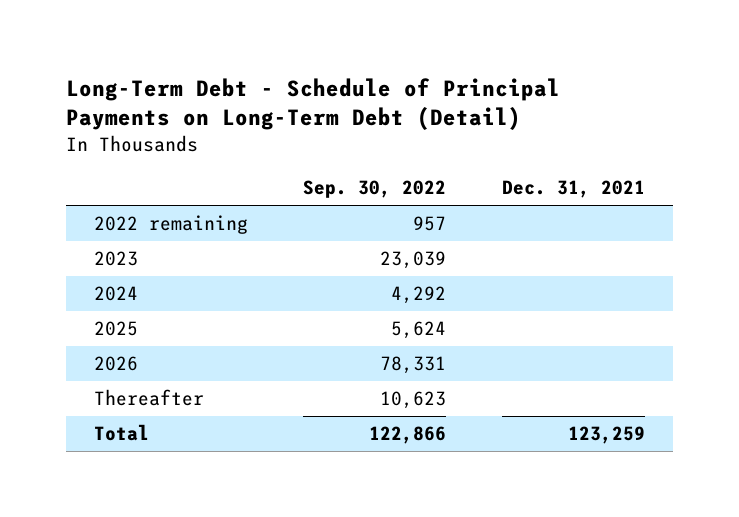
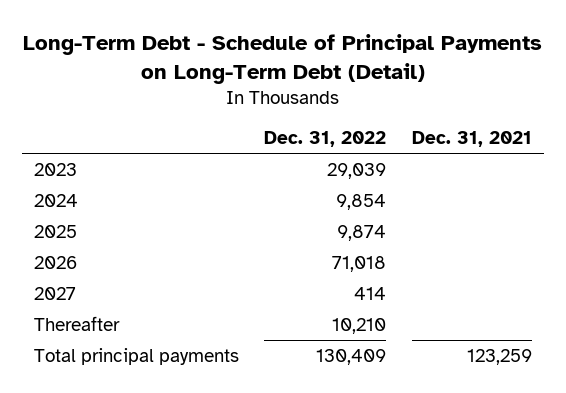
- | Sep. 30, 2022 | Dec. 31, 2021
+ | Dec. 31, 2022 | Dec. 31, 2021
- 2022 remaining | 957 |
+ 2027 | 414 |
- Total | 122,866 | 123,259
+ Total principal payments | 130,409 | 123,259

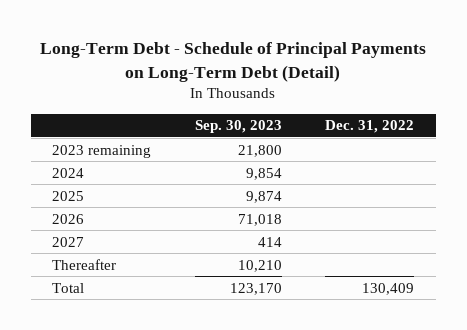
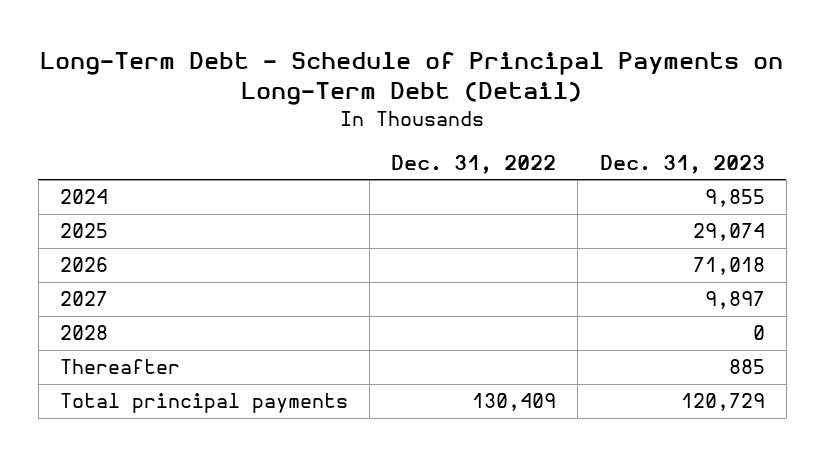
- | Sep. 30, 2023 | Dec. 31, 2022
+ | Dec. 31, 2022 | Dec. 31, 2023
- 2023 remaining | 21,800 |
+ 2028 | | 0
- Total | 123,170 | 130,409
+ Total principal payments | 130,409 | 120,729

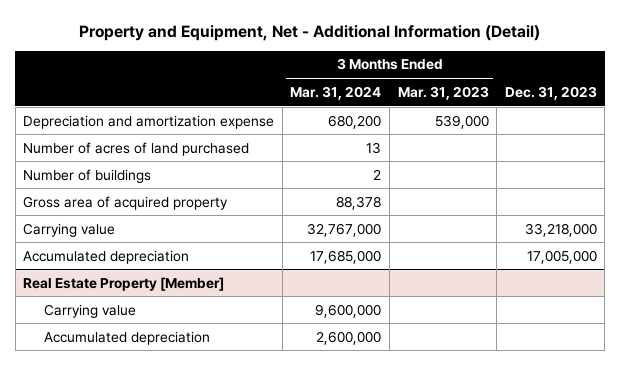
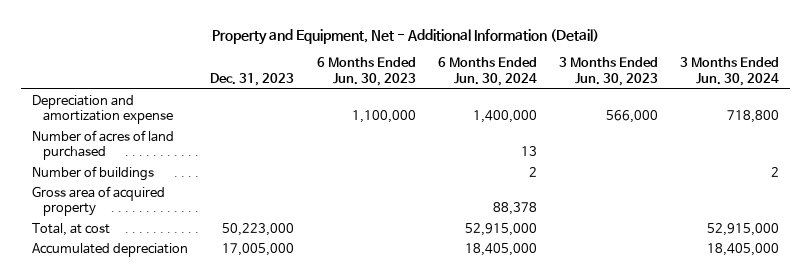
- | 3 Months Ended Mar. 31, 2024 | 3 Months Ended Mar. 31, 2023 | Dec. 31, 2023
+ | Dec. 31, 2023 | 6 Months Ended Jun. 30, 2023 | 6 Months Ended Jun. 30, 2024 | 3 Months Ended Jun. 30, 2023 | 3 Months Ended Jun. 30, 2024
- Carrying value | 32,767,000 | | 33,218,000
+ Total, at cost | 50,223,000 | | 52,915,000 | | 52,915,000
- Real Estate Property [Member]
- Carrying value | 9,600,000 | |
- Accumulated depreciation | 2,600,000 | |

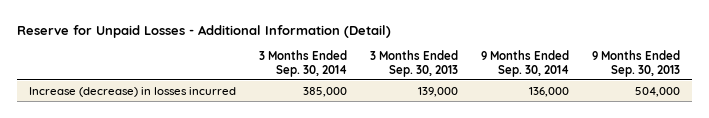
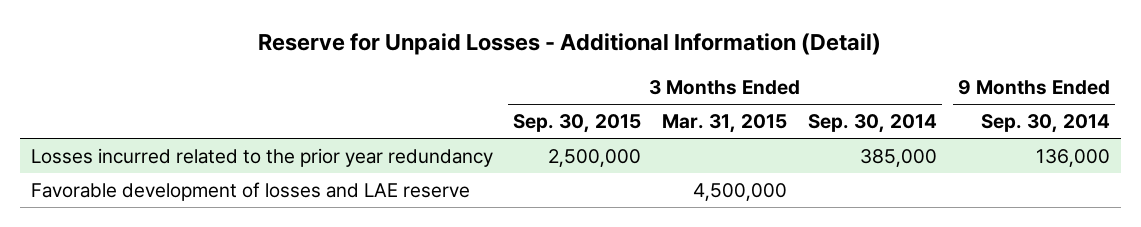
- | 3 Months Ended Sep. 30, 2014 | 3 Months Ended Sep. 30, 2013 | 9 Months Ended Sep. 30, 2014 | 9 Months Ended Sep. 30, 2013
+ | 3 Months Ended Sep. 30, 2015 | 3 Months Ended Mar. 31, 2015 | 3 Months Ended Sep. 30, 2014 | 9 Months Ended Sep. 30, 2014
- Increase (decrease) in losses incurred | 385,000 | 139,000 | 136,000 | 504,000
+ Losses incurred related to the prior year redundancy | 2,500,000 | | 385,000 | 136,000
+ Favorable development of losses and LAE reserve | | 4,500,000 | |

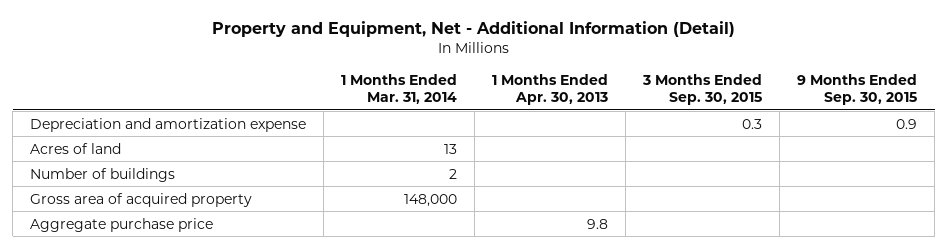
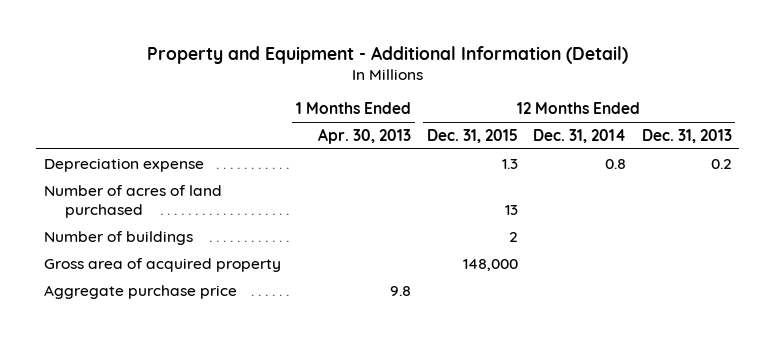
- Property and Equipment, Net - Additional Information (Detail)
+ Property and Equipment - Additional Information (Detail)
- | 1 Months Ended Mar. 31, 2014 | 1 Months Ended Apr. 30, 2013 | 3 Months Ended Sep. 30, 2015 | 9 Months Ended Sep. 30, 2015
+ | 1 Months Ended Apr. 30, 2013 | 12 Months Ended Dec. 31, 2015 | 12 Months Ended Dec. 31, 2014 | 12 Months Ended Dec. 31, 2013
- Depreciation and amortization expense | | | 0.3 | 0.9
- Acres of land | 13 | | |
+ Depreciation expense | | 1.3 | 0.8 | 0.2
+ Number of acres of land purchased | | 13 | |

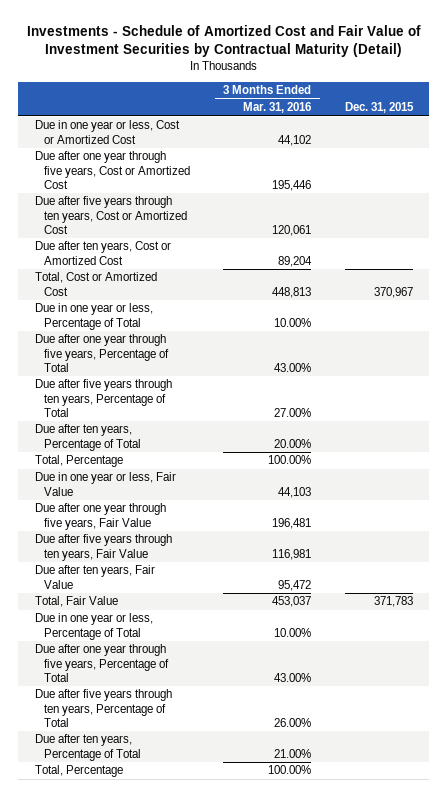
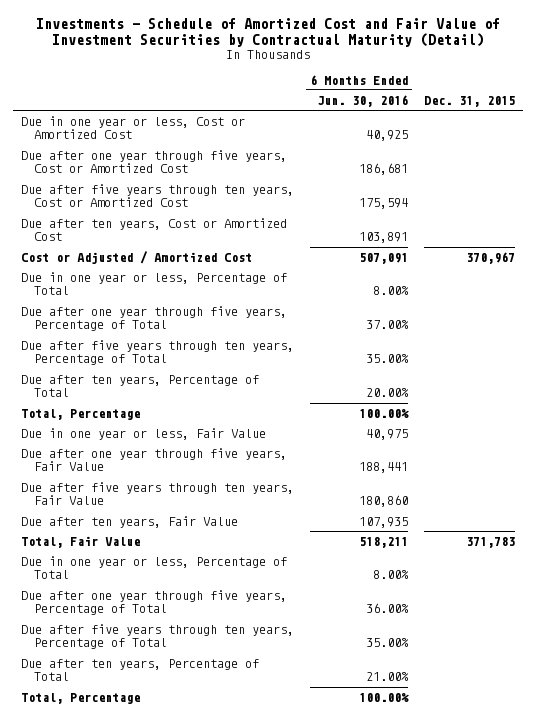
- | 3 Months Ended Mar. 31, 2016 | Dec. 31, 2015
+ | 6 Months Ended Jun. 30, 2016 | Dec. 31, 2015
- Total, Cost or Amortized Cost | 448,813 | 370,967
+ Cost or Adjusted / Amortized Cost | 507,091 | 370,967

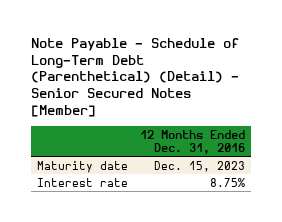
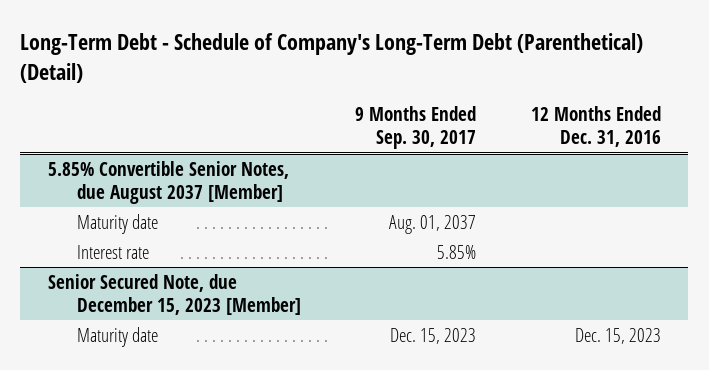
- Note Payable - Schedule of Long-Term Debt (Parenthetical) (Detail) - Senior Secured Notes [Member]
+ Long-Term Debt - Schedule of Company's Long-Term Debt (Parenthetical) (Detail)
- | 12 Months Ended Dec. 31, 2016
+ | 9 Months Ended Sep. 30, 2017 | 12 Months Ended Dec. 31, 2016
+ 5.85% Convertible Senior Notes, due August 2037 [Member]
+ Maturity date | Aug. 01, 2037 |
+ Interest rate | 5.85% |
+ Senior Secured Note, due December 15, 2023 [Member]
- Interest rate | 8.75%

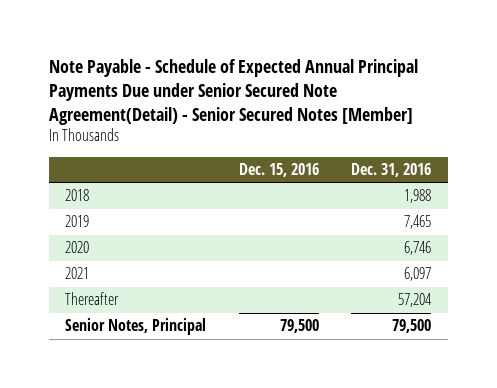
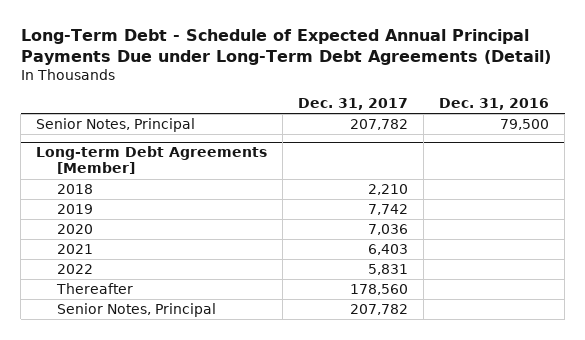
- Note Payable - Schedule of Expected Annual Principal Payments Due under Senior Secured Note Agreement(Detail) - Senior Secured Notes [Member]
+ Long-Term Debt - Schedule of Expected Annual Principal Payments Due under Long-Term Debt Agreements (Detail)
- | Dec. 15, 2016 | Dec. 31, 2016
+ | Dec. 31, 2017 | Dec. 31, 2016
- 2018 | | 1,988
- 2019 | | 7,465
- 2020 | | 6,746
- 2021 | | 6,097
- Thereafter | | 57,204
+ Long-term Debt Agreements [Member]
+ 2018 | 2,210 |
+ 2019 | 7,742 |
+ 2020 | 7,036 |
+ 2021 | 6,403 |
+ 2022 | 5,831 |
+ Thereafter | 178,560 |
+ Senior Notes, Principal | 207,782 |

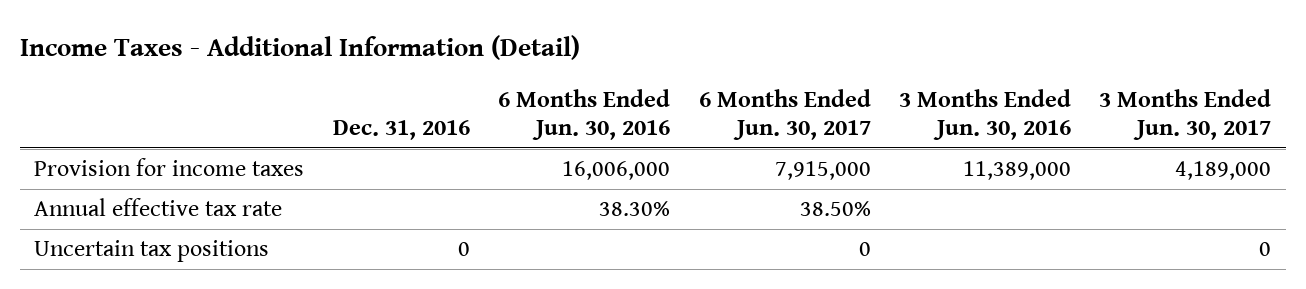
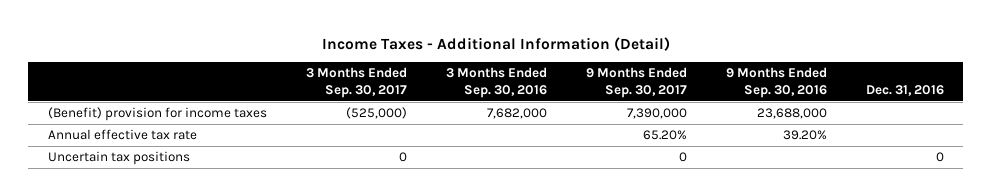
- | Dec. 31, 2016 | 6 Months Ended Jun. 30, 2016 | 6 Months Ended Jun. 30, 2017 | 3 Months Ended Jun. 30, 2016 | 3 Months Ended Jun. 30, 2017
+ | 3 Months Ended Sep. 30, 2017 | 3 Months Ended Sep. 30, 2016 | 9 Months Ended Sep. 30, 2017 | 9 Months Ended Sep. 30, 2016 | Dec. 31, 2016
- Provision for income taxes | | 16,006,000 | 7,915,000 | 11,389,000 | 4,189,000
+ (Benefit) provision for income taxes | (525,000) | 7,682,000 | 7,390,000 | 23,688,000 |

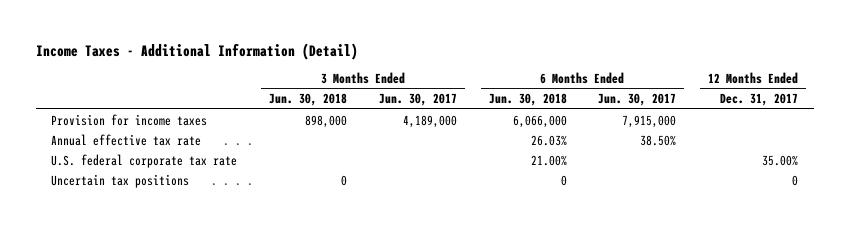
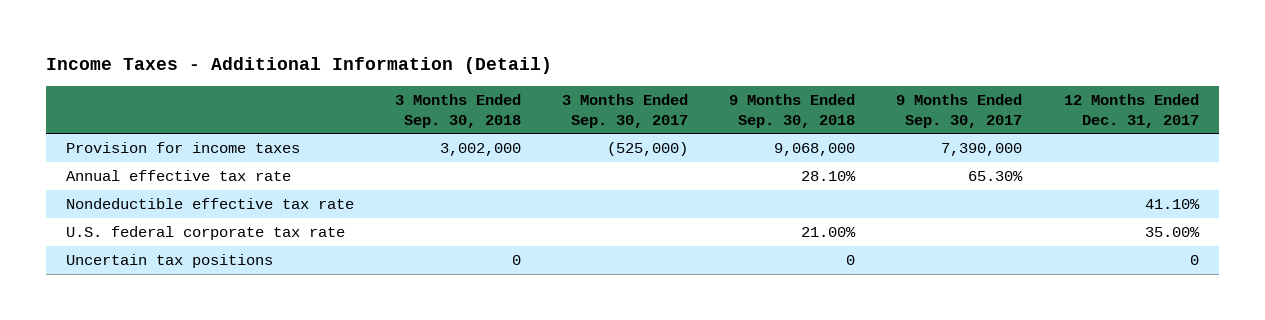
- | 3 Months Ended Jun. 30, 2018 | 3 Months Ended Jun. 30, 2017 | 6 Months Ended Jun. 30, 2018 | 6 Months Ended Jun. 30, 2017 | 12 Months Ended Dec. 31, 2017
+ | 3 Months Ended Sep. 30, 2018 | 3 Months Ended Sep. 30, 2017 | 9 Months Ended Sep. 30, 2018 | 9 Months Ended Sep. 30, 2017 | 12 Months Ended Dec. 31, 2017
+ Nondeductible effective tax rate | | | | | 41.10%

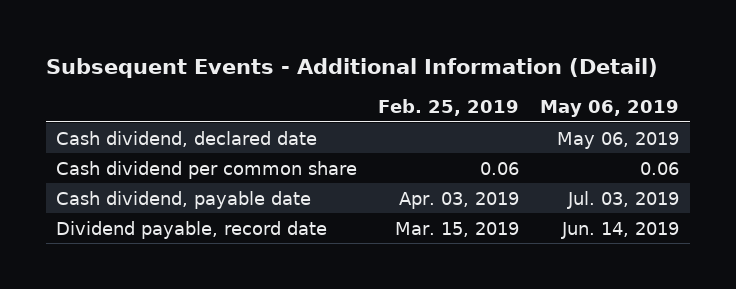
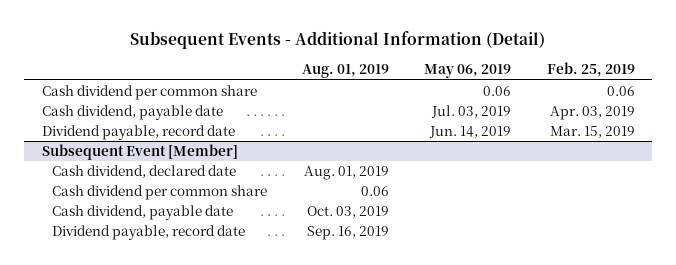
- | Feb. 25, 2019 | May 06, 2019
+ | Aug. 01, 2019 | May 06, 2019 | Feb. 25, 2019
- Cash dividend, declared date | | May 06, 2019
+ Subsequent Event [Member]
+ Cash dividend, declared date | Aug. 01, 2019 | |
+ Cash dividend per common share | 0.06 | |
+ Cash dividend, payable date | Oct. 03, 2019 | |
+ Dividend payable, record date | Sep. 16, 2019 | |

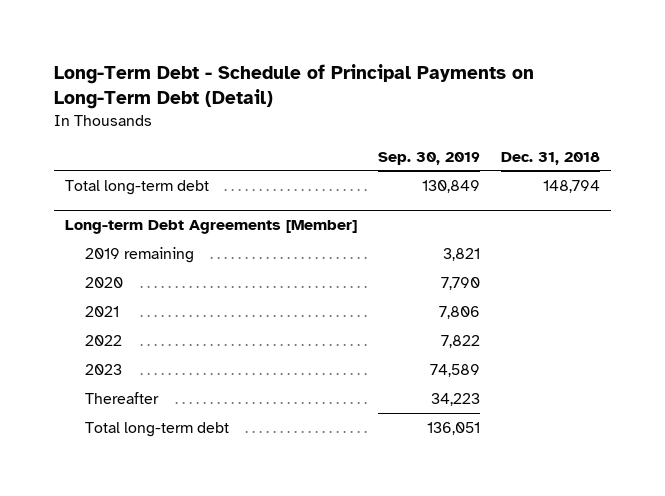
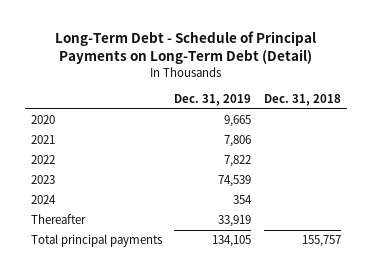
- | Sep. 30, 2019 | Dec. 31, 2018
+ | Dec. 31, 2019 | Dec. 31, 2018
- Total long-term debt | 130,849 | 148,794
- Long-term Debt Agreements [Member]
- 2019 remaining | 3,821 |
- 2020 | 7,790 |
- 2021 | 7,806 |
- 2022 | 7,822 |
- 2023 | 74,589 |
- Thereafter | 34,223 |
- Total long-term debt | 136,051 |
+ 2020 | 9,665 |
+ 2021 | 7,806 |
+ 2022 | 7,822 |
+ 2023 | 74,539 |
+ 2024 | 354 |
+ Thereafter | 33,919 |
+ Total principal payments | 134,105 | 155,757

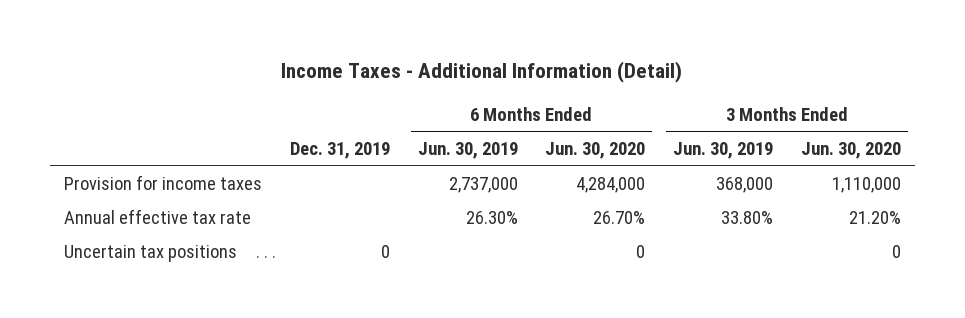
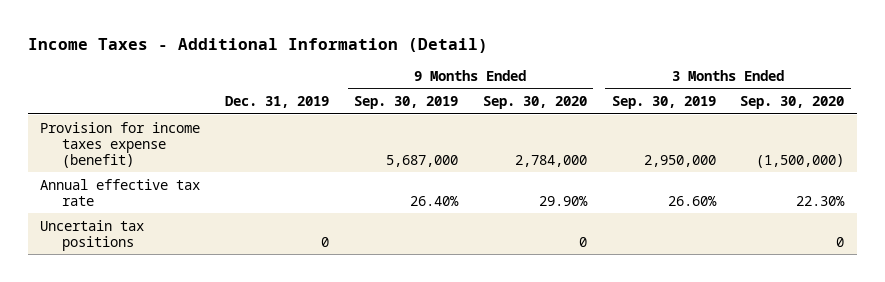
- | Dec. 31, 2019 | 6 Months Ended Jun. 30, 2019 | 6 Months Ended Jun. 30, 2020 | 3 Months Ended Jun. 30, 2019 | 3 Months Ended Jun. 30, 2020
+ | Dec. 31, 2019 | 9 Months Ended Sep. 30, 2019 | 9 Months Ended Sep. 30, 2020 | 3 Months Ended Sep. 30, 2019 | 3 Months Ended Sep. 30, 2020
- Provision for income taxes | | 2,737,000 | 4,284,000 | 368,000 | 1,110,000
+ Provision for income taxes expense (benefit) | | 5,687,000 | 2,784,000 | 2,950,000 | (1,500,000)

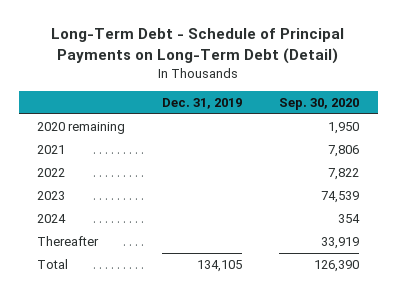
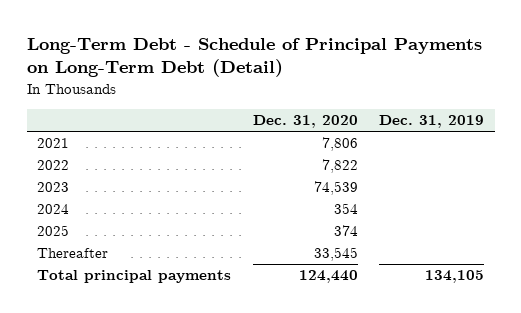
- | Dec. 31, 2019 | Sep. 30, 2020
+ | Dec. 31, 2020 | Dec. 31, 2019
- 2020 remaining | | 1,950
+ 2025 | 374 |
- Total | 134,105 | 126,390
+ Total principal payments | 124,440 | 134,105

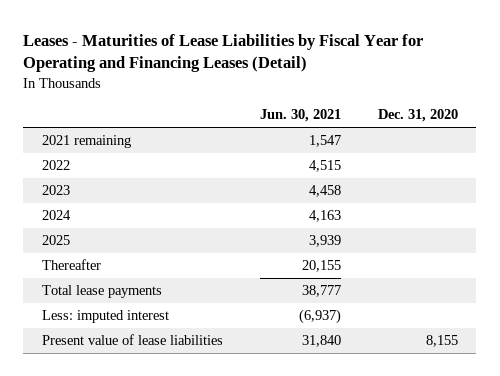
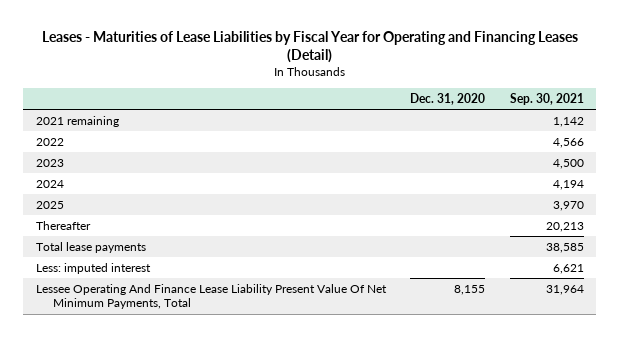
- | Jun. 30, 2021 | Dec. 31, 2020
+ | Dec. 31, 2020 | Sep. 30, 2021
- Present value of lease liabilities | 31,840 | 8,155
+ Lessee Operating And Finance Lease Liability Present Value Of Net Minimum Payments, Total | 8,155 | 31,964

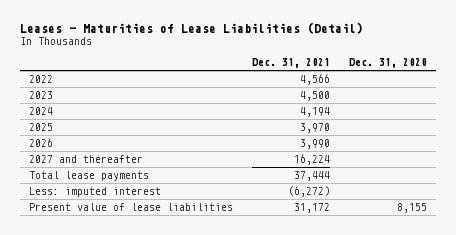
- Leases - Maturities of Lease Liabilities by Fiscal Year for Operating and Financing Leases (Detail)
+ Leases - Maturities of Lease Liabilities (Detail)
- | Dec. 31, 2020 | Sep. 30, 2021
+ | Dec. 31, 2021 | Dec. 31, 2020
- 2021 remaining | | 1,142
- Thereafter | | 20,213
+ 2026 | 3,990 |
+ 2027 and thereafter | 16,224 |
- Lessee Operating And Finance Lease Liability Present Value Of Net Minimum Payments, Total | 8,155 | 31,964
+ Present value of lease liabilities | 31,172 | 8,155

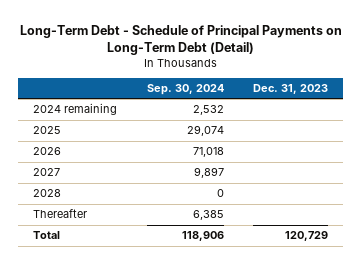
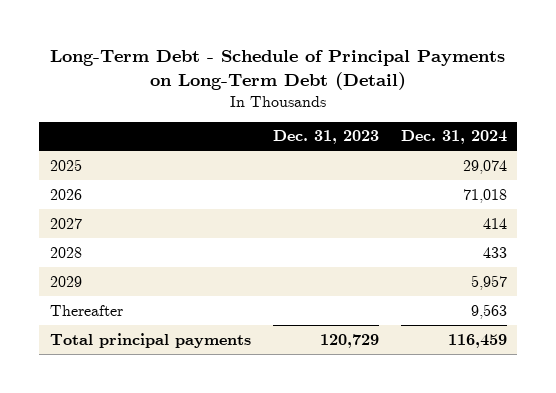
- | Sep. 30, 2024 | Dec. 31, 2023
+ | Dec. 31, 2023 | Dec. 31, 2024
- 2024 remaining | 2,532 |
+ 2029 | | 5,957
- Total | 118,906 | 120,729
+ Total principal payments | 120,729 | 116,459

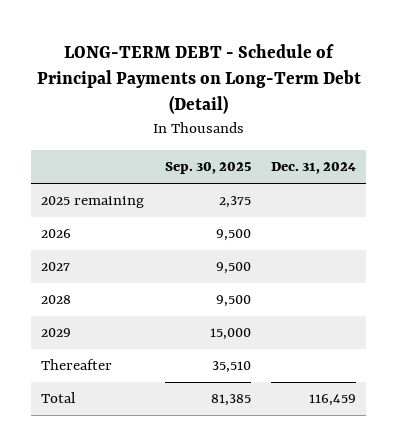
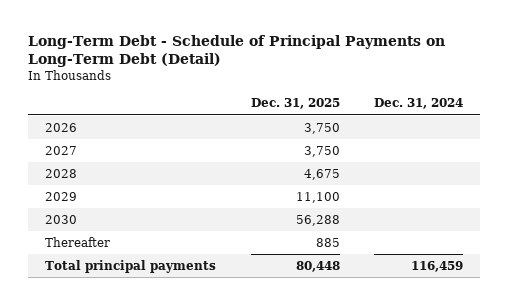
- LONG-TERM DEBT - Schedule of Principal Payments on Long-Term Debt (Detail)
+ Long-Term Debt - Schedule of Principal Payments on Long-Term Debt (Detail)
- | Sep. 30, 2025 | Dec. 31, 2024
+ | Dec. 31, 2025 | Dec. 31, 2024
- 2025 remaining | 2,375 |
+ 2030 | 56,288 |
- Total | 81,385 | 116,459
+ Total principal payments | 80,448 | 116,459

